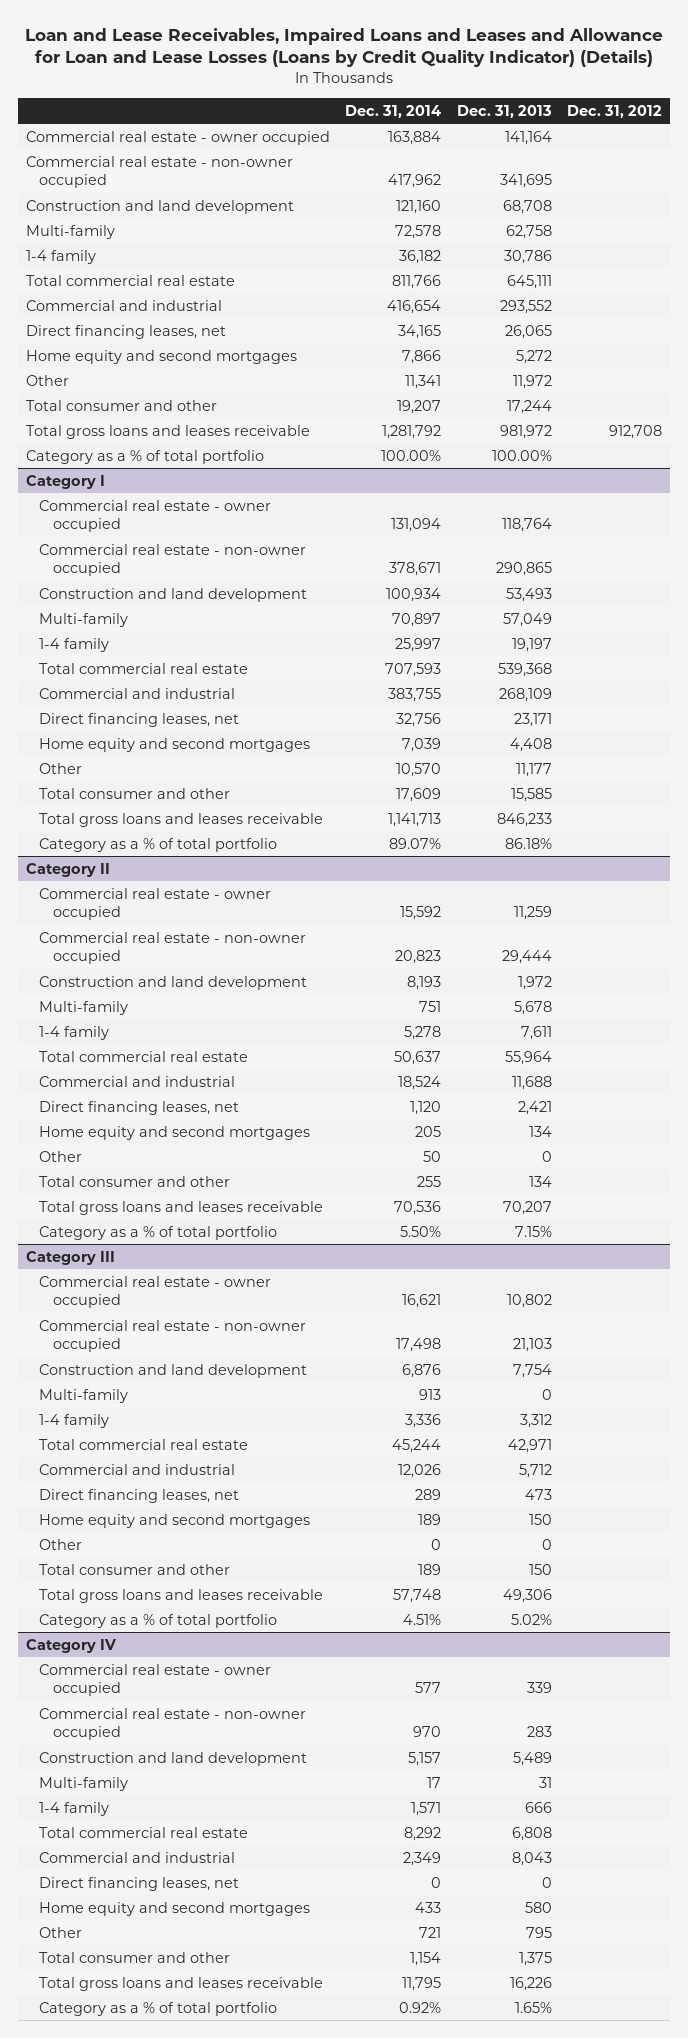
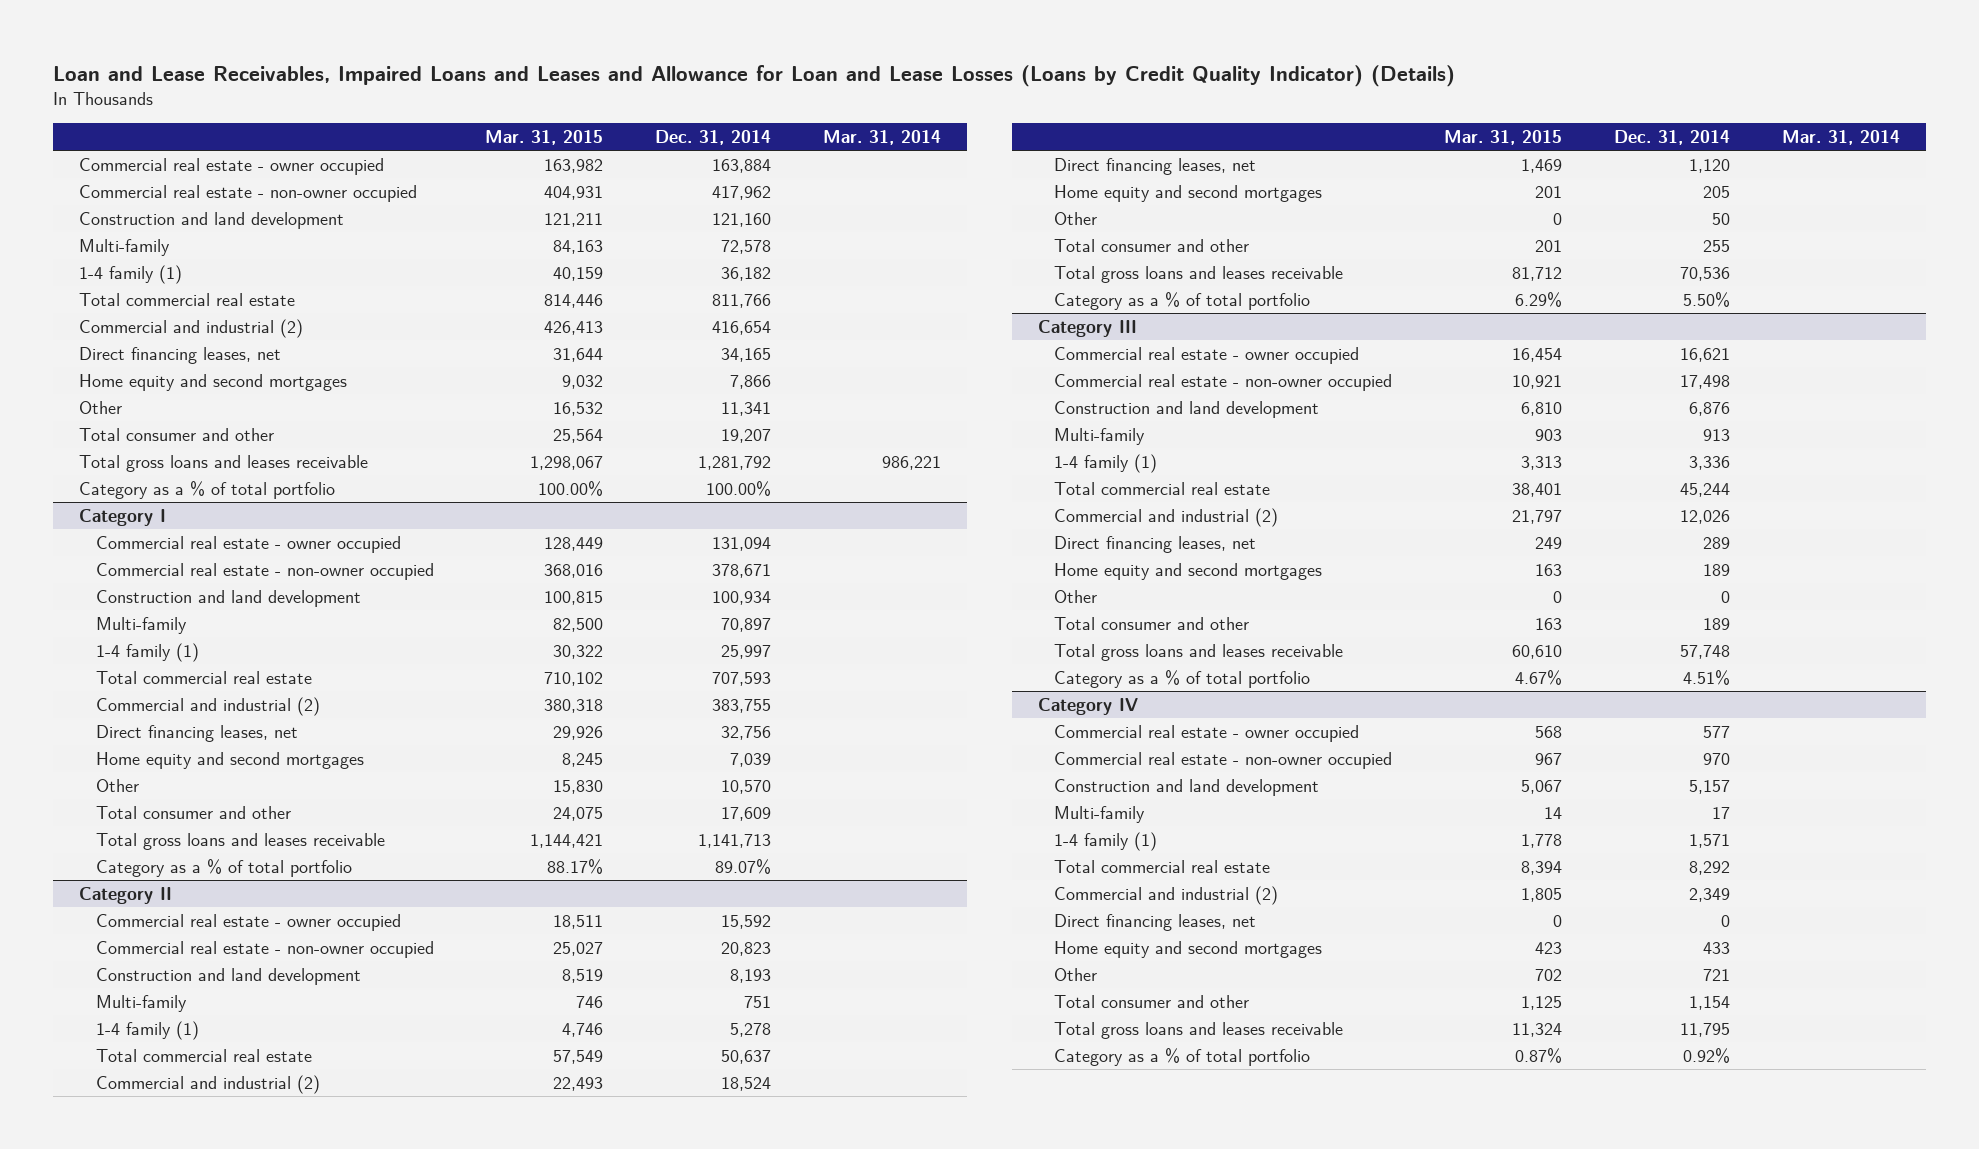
- | Dec. 31, 2014 | Dec. 31, 2013 | Dec. 31, 2012
+ | Mar. 31, 2015 | Dec. 31, 2014 | Mar. 31, 2014
- 1-4 family | 36,182 | 30,786 |
+ 1-4 family (1) | 40,159 | 36,182 |
- Commercial and industrial | 416,654 | 293,552 |
+ Commercial and industrial (2) | 426,413 | 416,654 |
@ Category I
- 1-4 family | 25,997 | 19,197 |
+ 1-4 family (1) | 30,322 | 25,997 |
- Commercial and industrial | 383,755 | 268,109 |
+ Commercial and industrial (2) | 380,318 | 383,755 |
@ Category II
- 1-4 family | 5,278 | 7,611 |
+ 1-4 family (1) | 4,746 | 5,278 |
- Commercial and industrial | 18,524 | 11,688 |
+ Commercial and industrial (2) | 22,493 | 18,524 |
@ Category III
- 1-4 family | 3,336 | 3,312 |
+ 1-4 family (1) | 3,313 | 3,336 |
- Commercial and industrial | 12,026 | 5,712 |
+ Commercial and industrial (2) | 21,797 | 12,026 |
@ Category IV
- 1-4 family | 1,571 | 666 |
+ 1-4 family (1) | 1,778 | 1,571 |
- Commercial and industrial | 2,349 | 8,043 |
+ Commercial and industrial (2) | 1,805 | 2,349 |

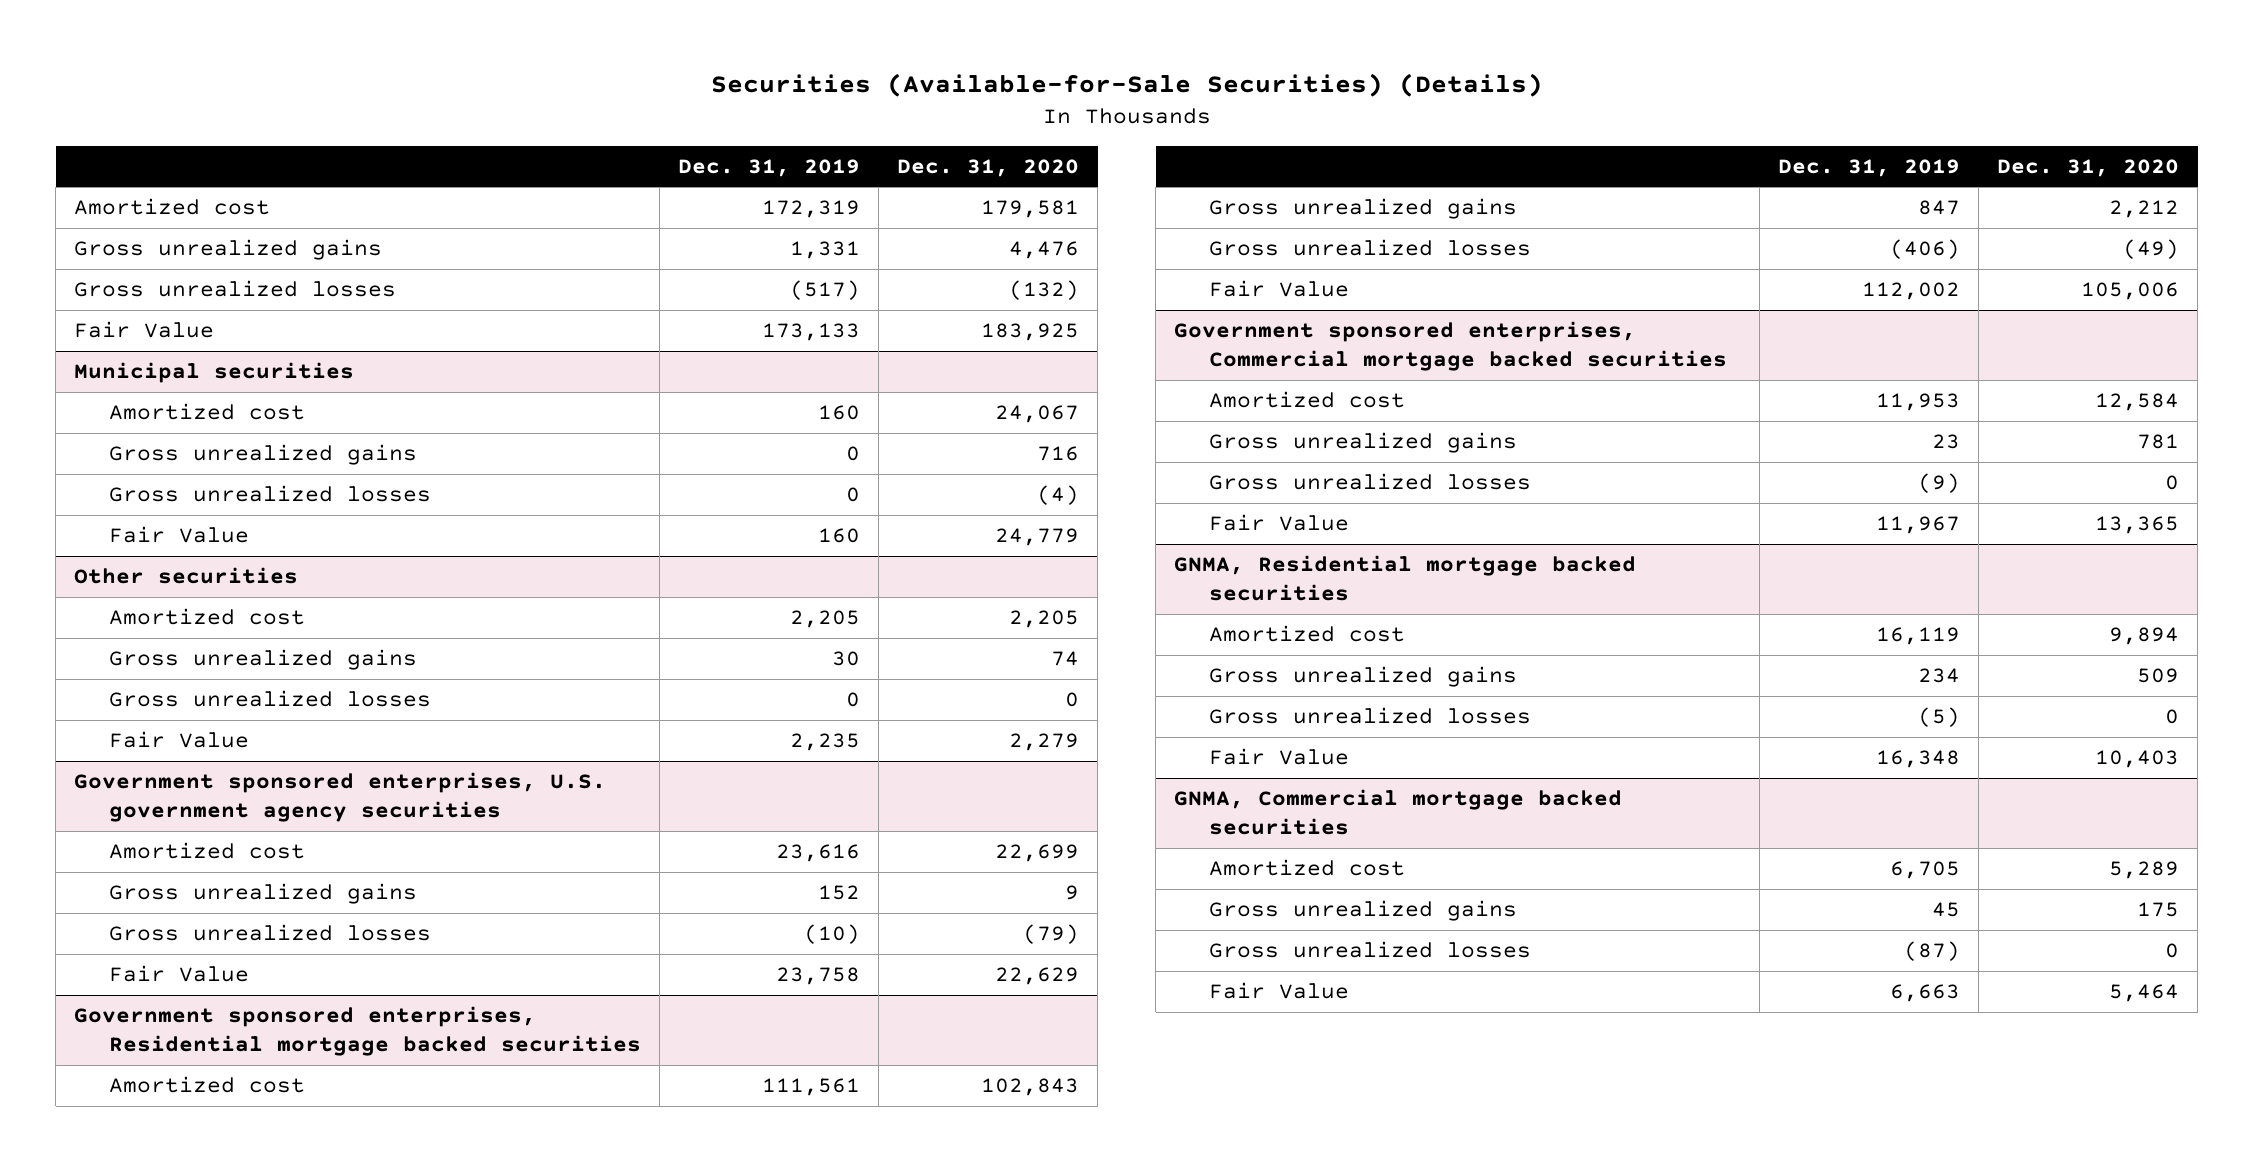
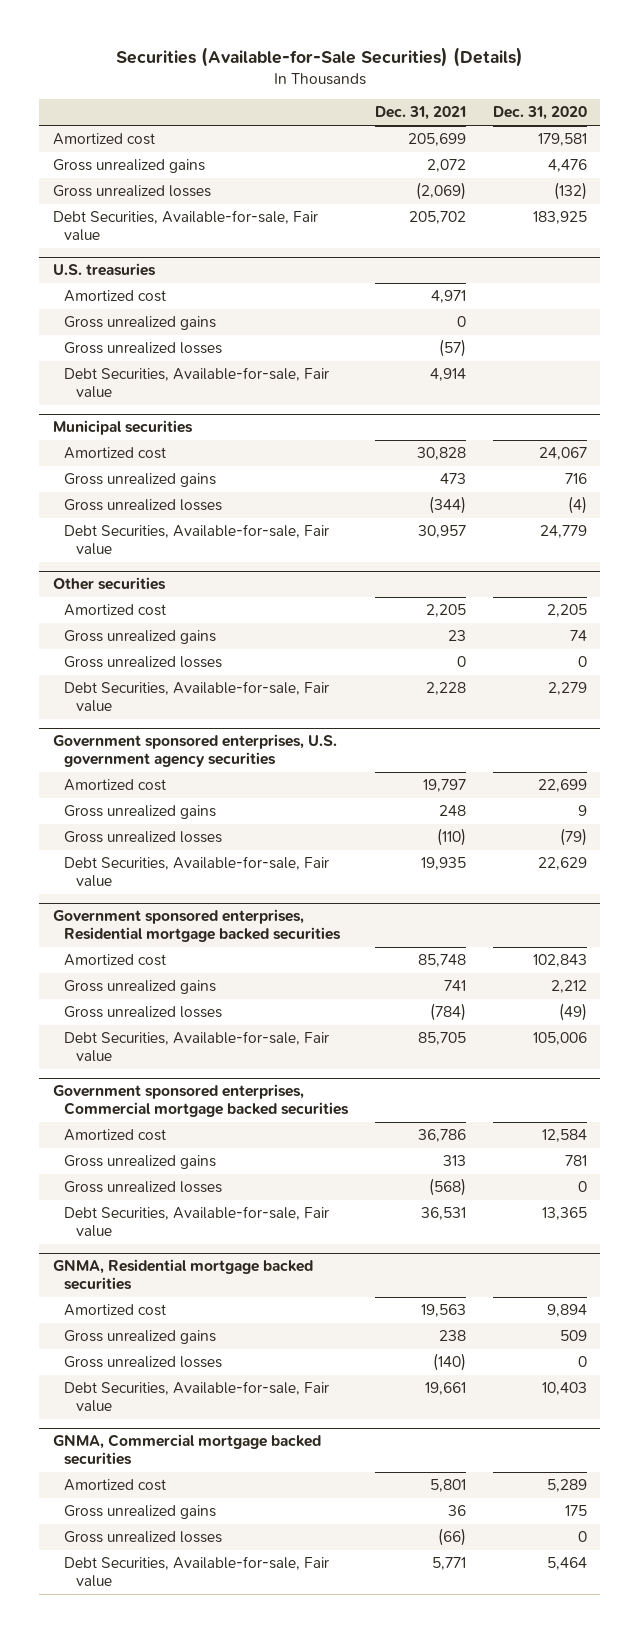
- | Dec. 31, 2019 | Dec. 31, 2020
+ | Dec. 31, 2021 | Dec. 31, 2020
- Fair Value | 173,133 | 183,925
+ Debt Securities, Available-for-sale, Fair value | 205,702 | 183,925
+ U.S. treasuries
+ Amortized cost | 4,971 |
+ Gross unrealized gains | 0 |
+ Gross unrealized losses | (57) |
+ Debt Securities, Available-for-sale, Fair value | 4,914 |
@ Municipal securities
- Fair Value | 160 | 24,779
+ Debt Securities, Available-for-sale, Fair value | 30,957 | 24,779
@ Other securities
- Fair Value | 2,235 | 2,279
+ Debt Securities, Available-for-sale, Fair value | 2,228 | 2,279
@ Government sponsored enterprises, U.S. government agency securities
- Fair Value | 23,758 | 22,629
+ Debt Securities, Available-for-sale, Fair value | 19,935 | 22,629
@ Government sponsored enterprises, Residential mortgage backed securities
- Fair Value | 112,002 | 105,006
+ Debt Securities, Available-for-sale, Fair value | 85,705 | 105,006
@ Government sponsored enterprises, Commercial mortgage backed securities
- Fair Value | 11,967 | 13,365
+ Debt Securities, Available-for-sale, Fair value | 36,531 | 13,365
@ GNMA, Residential mortgage backed securities
- Fair Value | 16,348 | 10,403
+ Debt Securities, Available-for-sale, Fair value | 19,661 | 10,403
@ GNMA, Commercial mortgage backed securities
- Fair Value | 6,663 | 5,464
+ Debt Securities, Available-for-sale, Fair value | 5,771 | 5,464

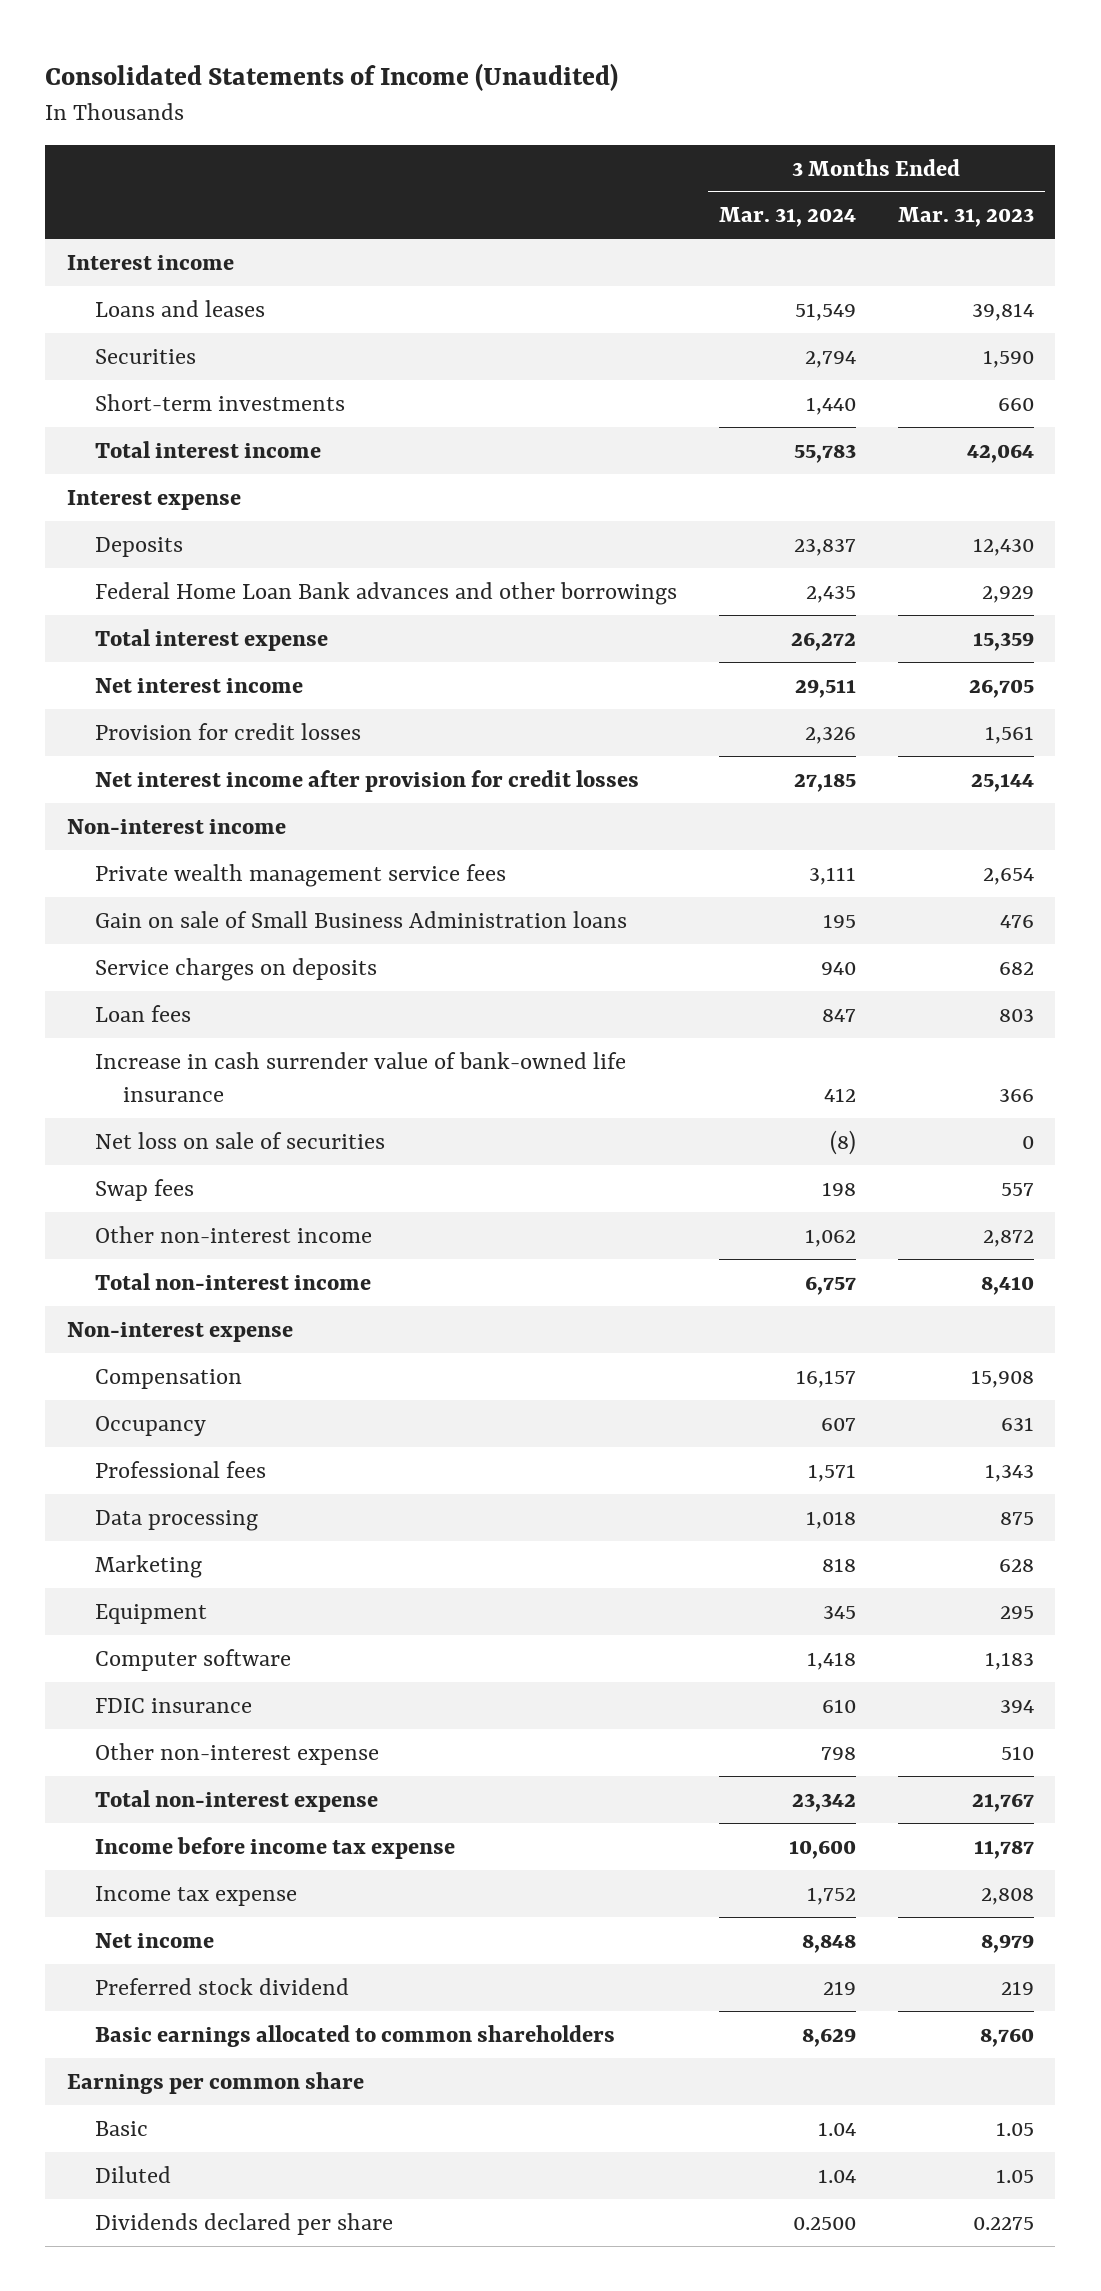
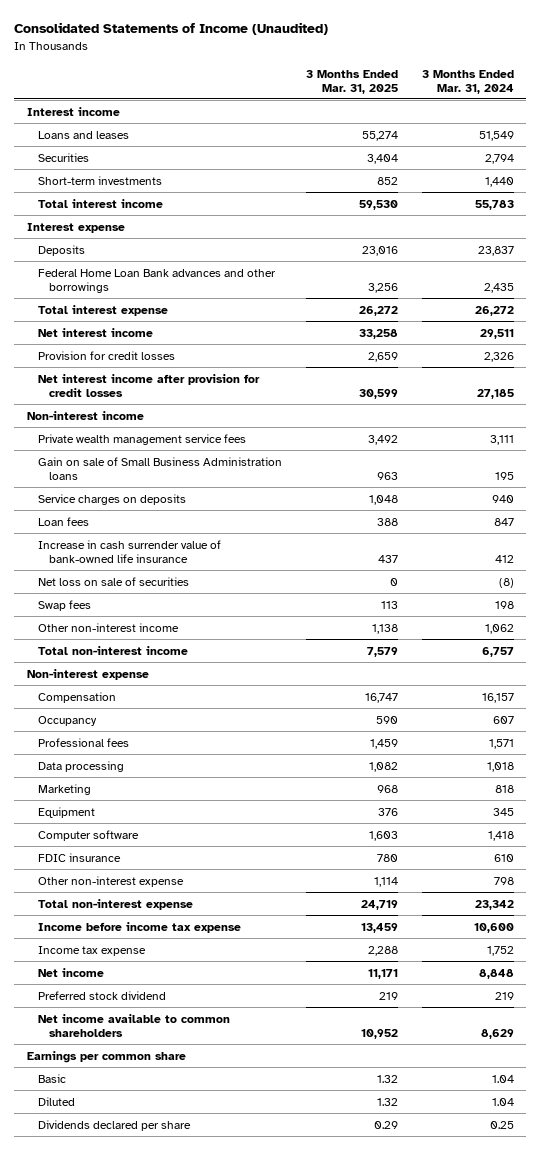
- | 3 Months Ended Mar. 31, 2024 | 3 Months Ended Mar. 31, 2023
+ | 3 Months Ended Mar. 31, 2025 | 3 Months Ended Mar. 31, 2024
- Basic earnings allocated to common shareholders | 8,629 | 8,760
+ Net income available to common shareholders | 10,952 | 8,629
- Dividends declared per share | 0.2500 | 0.2275
+ Dividends declared per share | 0.29 | 0.25

